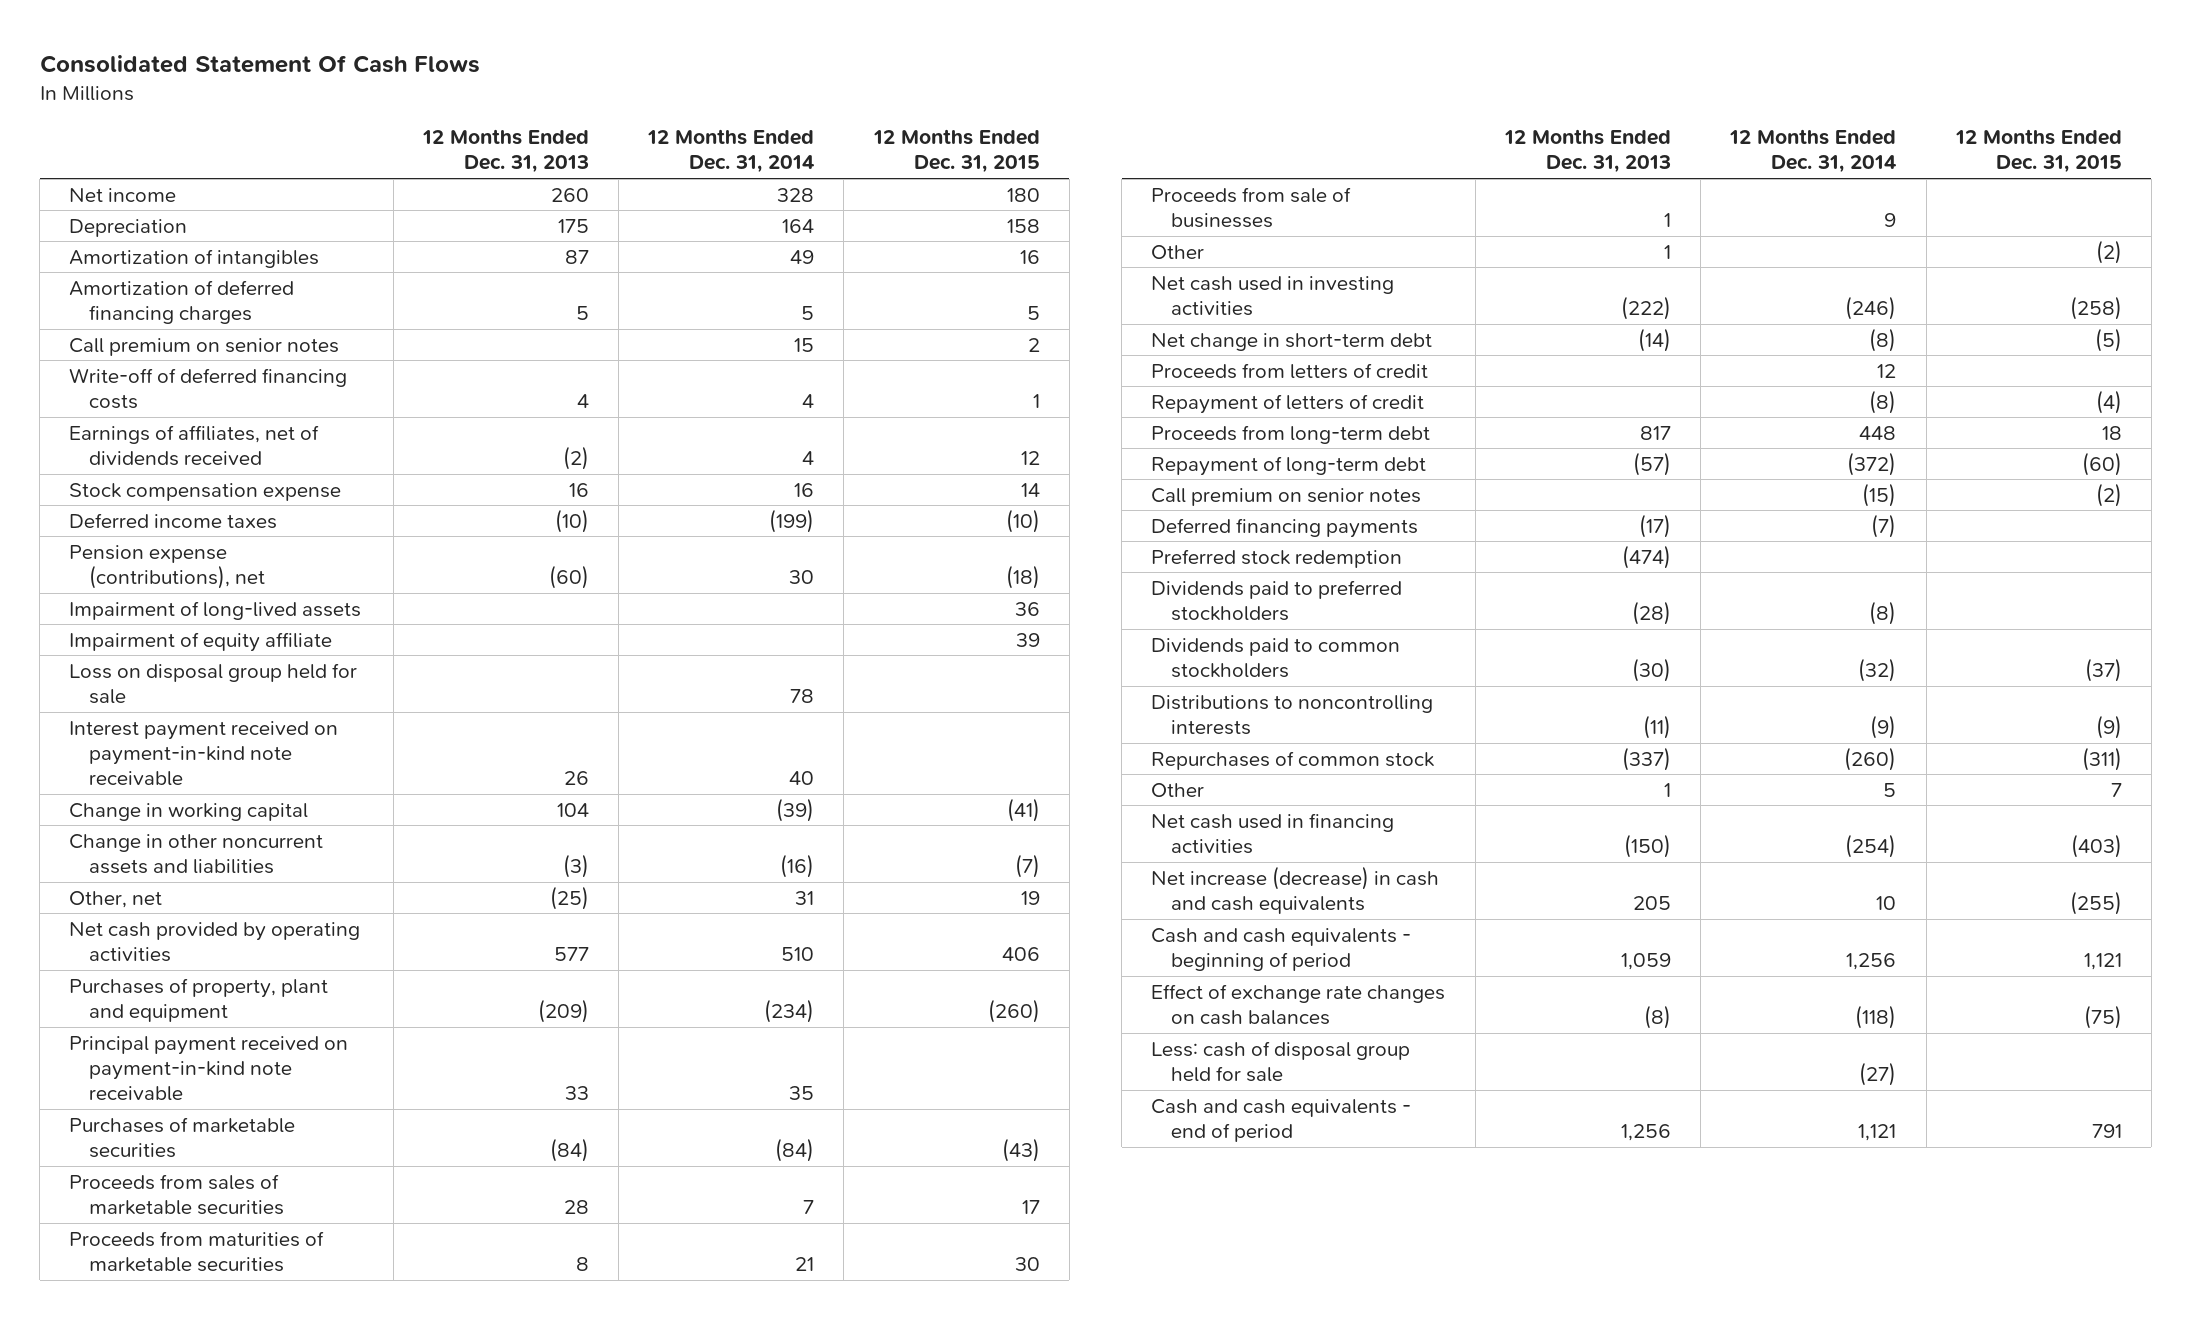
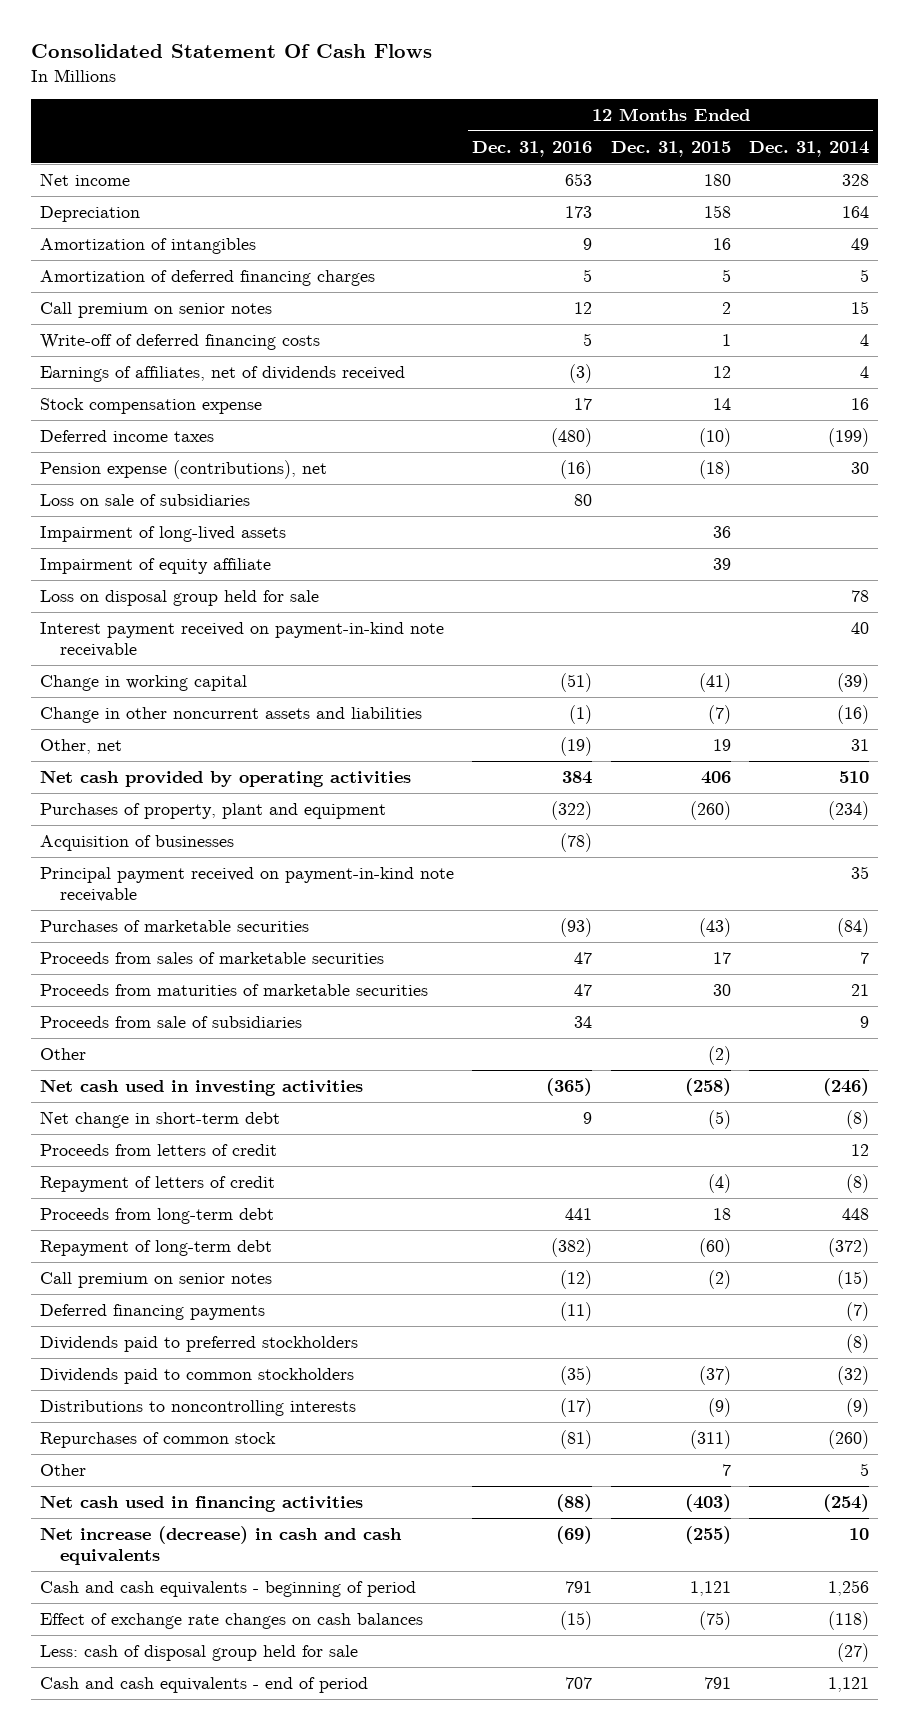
- | 12 Months Ended Dec. 31, 2013 | 12 Months Ended Dec. 31, 2014 | 12 Months Ended Dec. 31, 2015
+ | 12 Months Ended Dec. 31, 2016 | 12 Months Ended Dec. 31, 2015 | 12 Months Ended Dec. 31, 2014
+ Loss on sale of subsidiaries | 80 | |
+ Acquisition of businesses | (78) | |
- Proceeds from sale of businesses | 1 | 9 |
+ Proceeds from sale of subsidiaries | 34 | | 9
- Preferred stock redemption | (474) | |

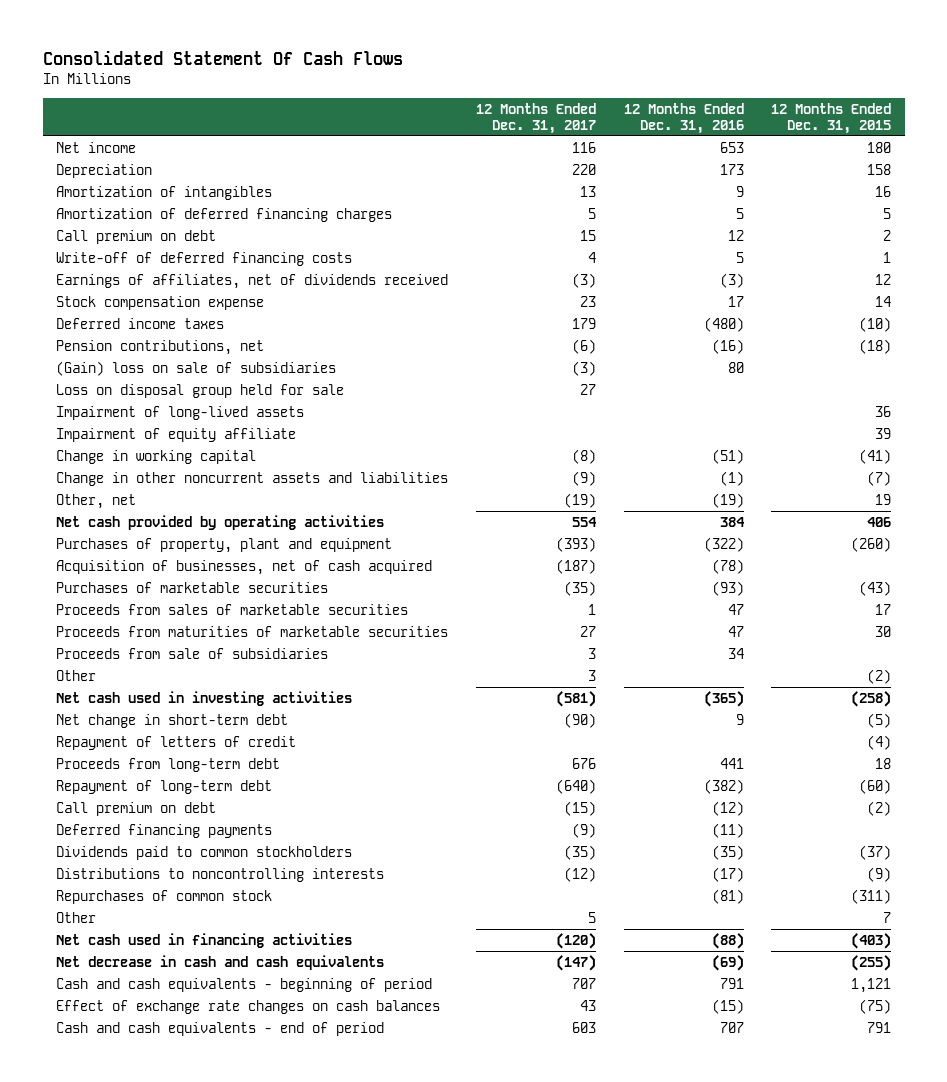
- | 12 Months Ended Dec. 31, 2016 | 12 Months Ended Dec. 31, 2015 | 12 Months Ended Dec. 31, 2014
+ | 12 Months Ended Dec. 31, 2017 | 12 Months Ended Dec. 31, 2016 | 12 Months Ended Dec. 31, 2015
- Call premium on senior notes | 12 | 2 | 15
+ Call premium on debt | 15 | 12 | 2
- Pension expense (contributions), net | (16) | (18) | 30
- Loss on sale of subsidiaries | 80 | |
+ Pension contributions, net | (6) | (16) | (18)
+ (Gain) loss on sale of subsidiaries | (3) | 80 |
moved up: Loss on disposal group held for sale | 27 | |
- Interest payment received on payment-in-kind note receivable | | | 40
- Acquisition of businesses | (78) | |
- Principal payment received on payment-in-kind note receivable | | | 35
+ Acquisition of businesses, net of cash acquired | (187) | (78) |
- Proceeds from letters of credit | | | 12
- Call premium on senior notes | (12) | (2) | (15)
+ Call premium on debt | (15) | (12) | (2)
- Dividends paid to preferred stockholders | | | (8)
- Net increase (decrease) in cash and cash equivalents | (69) | (255) | 10
+ Net decrease in cash and cash equivalents | (147) | (69) | (255)
- Less: cash of disposal group held for sale | | | (27)

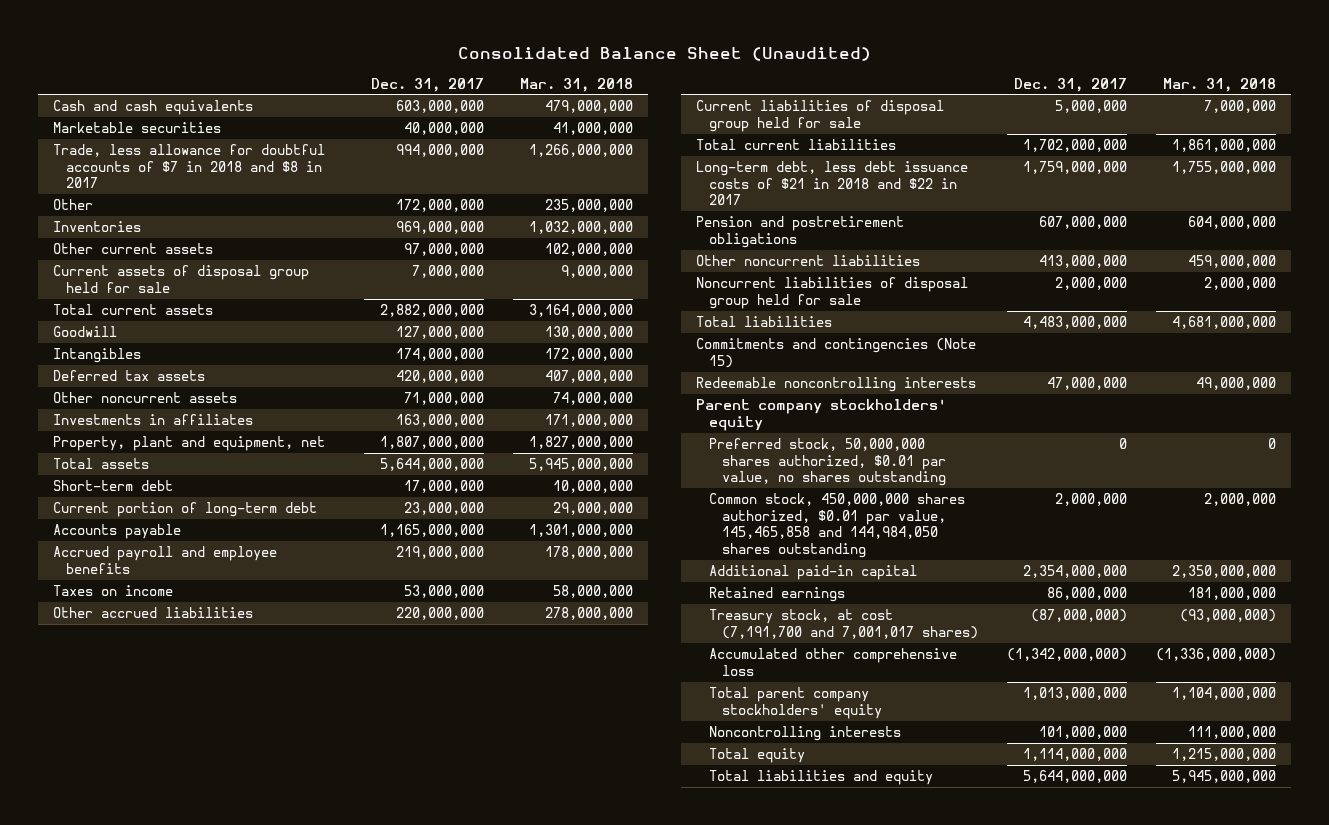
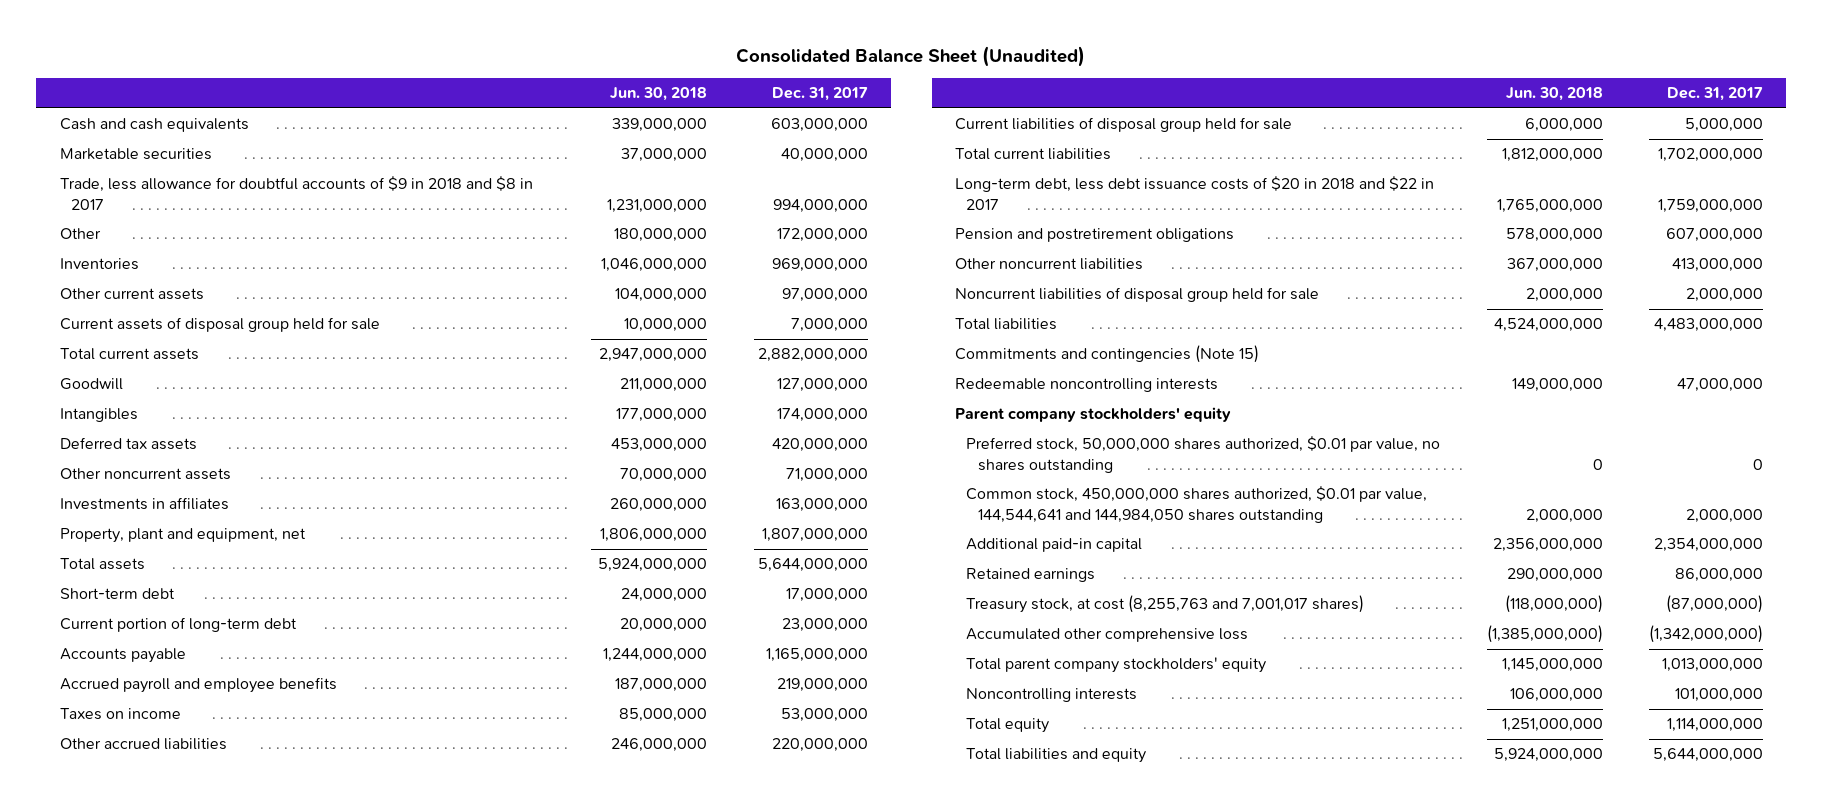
- | Dec. 31, 2017 | Mar. 31, 2018
+ | Jun. 30, 2018 | Dec. 31, 2017
- Trade, less allowance for doubtful accounts of $7 in 2018 and $8 in 2017 | 994,000,000 | 1,266,000,000
+ Trade, less allowance for doubtful accounts of $9 in 2018 and $8 in 2017 | 1,231,000,000 | 994,000,000
- Long-term debt, less debt issuance costs of $21 in 2018 and $22 in 2017 | 1,759,000,000 | 1,755,000,000
+ Long-term debt, less debt issuance costs of $20 in 2018 and $22 in 2017 | 1,765,000,000 | 1,759,000,000
- Common stock, 450,000,000 shares authorized, $0.01 par value, 145,465,858 and 144,984,050 shares outstanding | 2,000,000 | 2,000,000
+ Common stock, 450,000,000 shares authorized, $0.01 par value, 144,544,641 and 144,984,050 shares outstanding | 2,000,000 | 2,000,000
- Treasury stock, at cost (7,191,700 and 7,001,017 shares) | (87,000,000) | (93,000,000)
+ Treasury stock, at cost (8,255,763 and 7,001,017 shares) | (118,000,000) | (87,000,000)

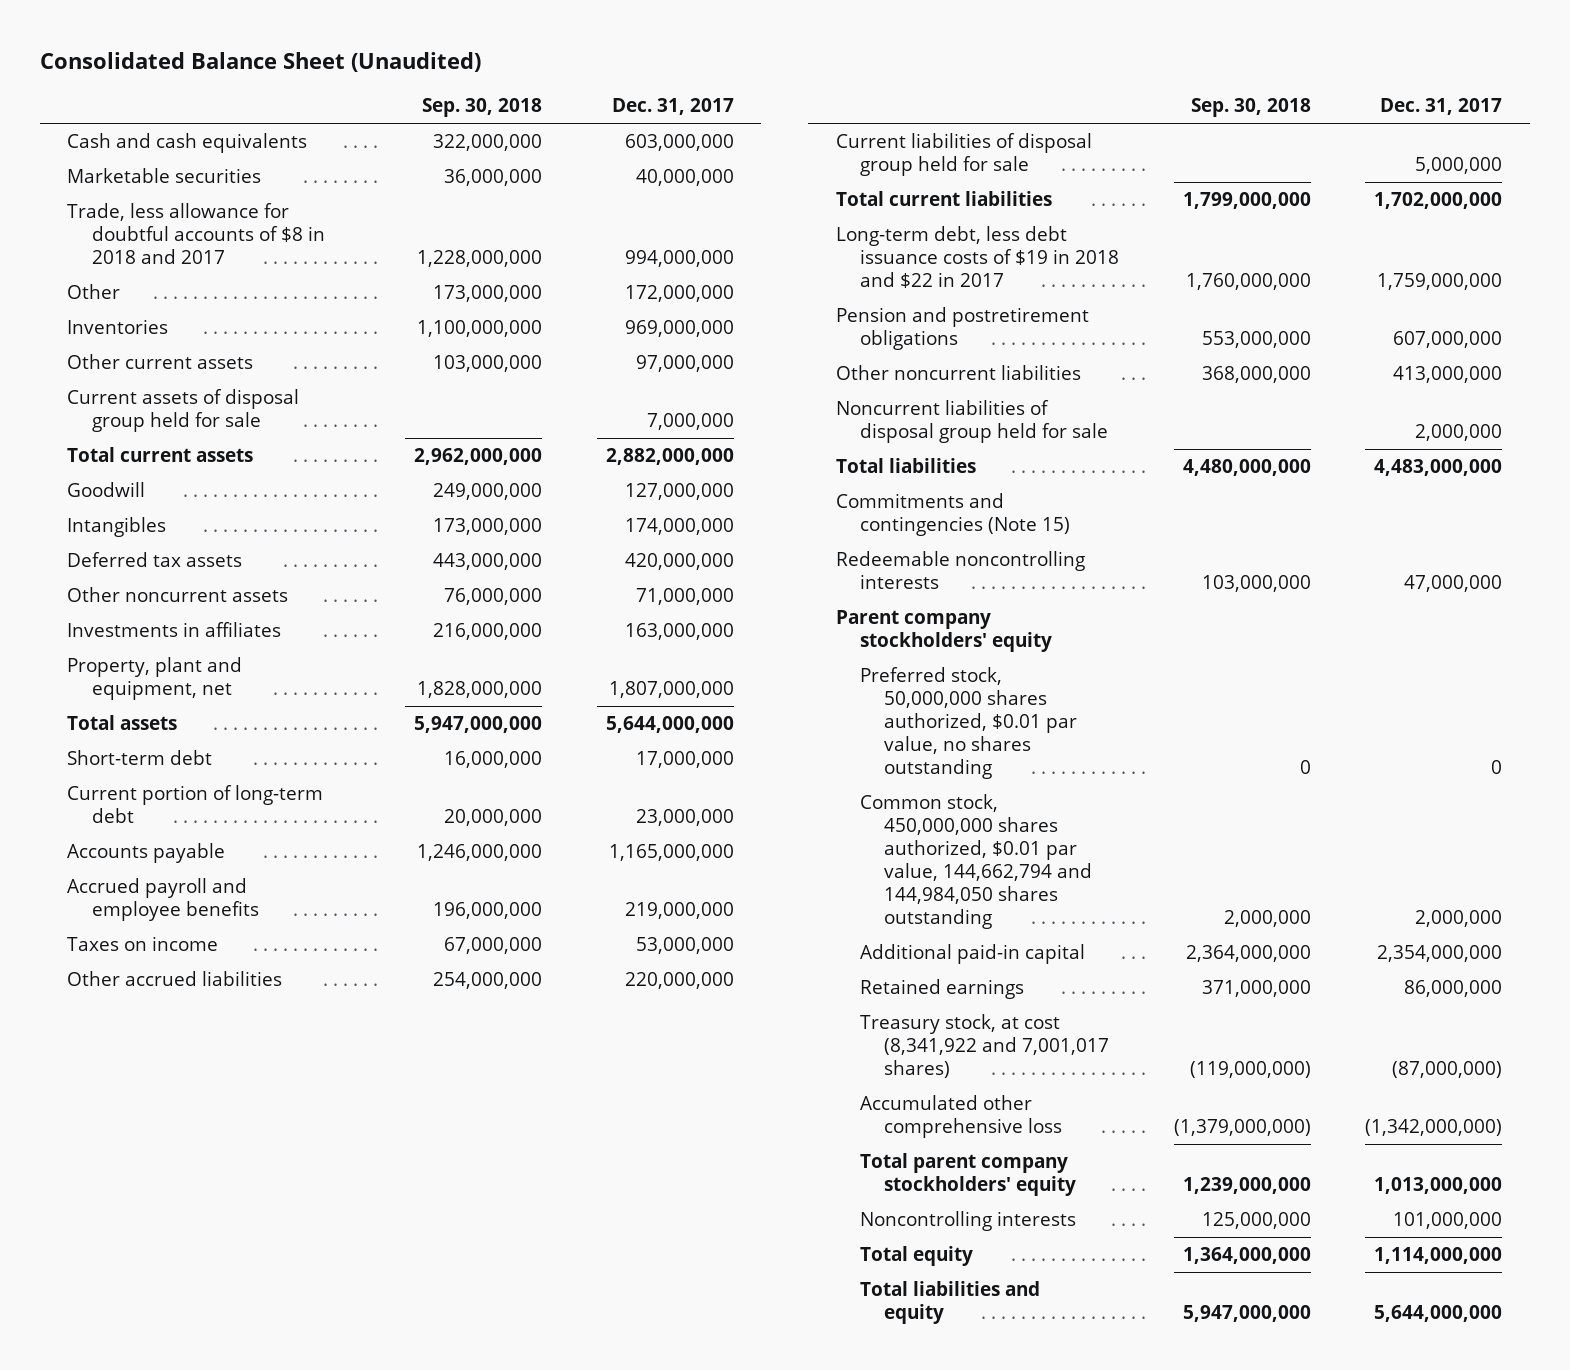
- | Jun. 30, 2018 | Dec. 31, 2017
+ | Sep. 30, 2018 | Dec. 31, 2017
- Trade, less allowance for doubtful accounts of $9 in 2018 and $8 in 2017 | 1,231,000,000 | 994,000,000
+ Trade, less allowance for doubtful accounts of $8 in 2018 and 2017 | 1,228,000,000 | 994,000,000
- Long-term debt, less debt issuance costs of $20 in 2018 and $22 in 2017 | 1,765,000,000 | 1,759,000,000
+ Long-term debt, less debt issuance costs of $19 in 2018 and $22 in 2017 | 1,760,000,000 | 1,759,000,000
- Common stock, 450,000,000 shares authorized, $0.01 par value, 144,544,641 and 144,984,050 shares outstanding | 2,000,000 | 2,000,000
+ Common stock, 450,000,000 shares authorized, $0.01 par value, 144,662,794 and 144,984,050 shares outstanding | 2,000,000 | 2,000,000
- Treasury stock, at cost (8,255,763 and 7,001,017 shares) | (118,000,000) | (87,000,000)
+ Treasury stock, at cost (8,341,922 and 7,001,017 shares) | (119,000,000) | (87,000,000)

